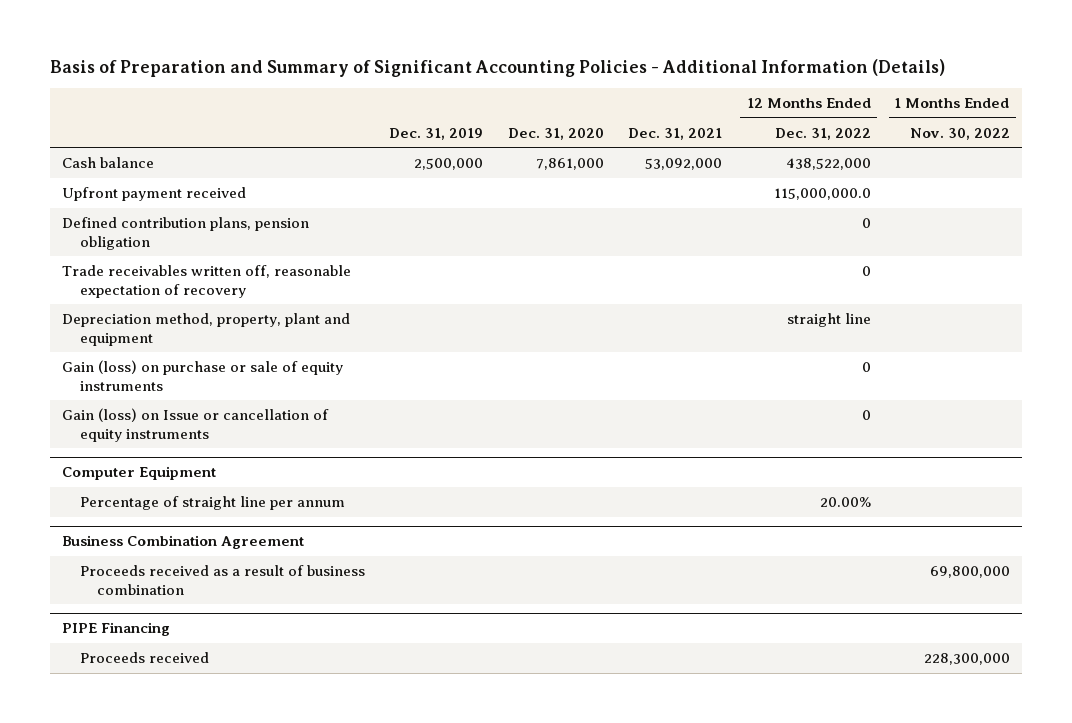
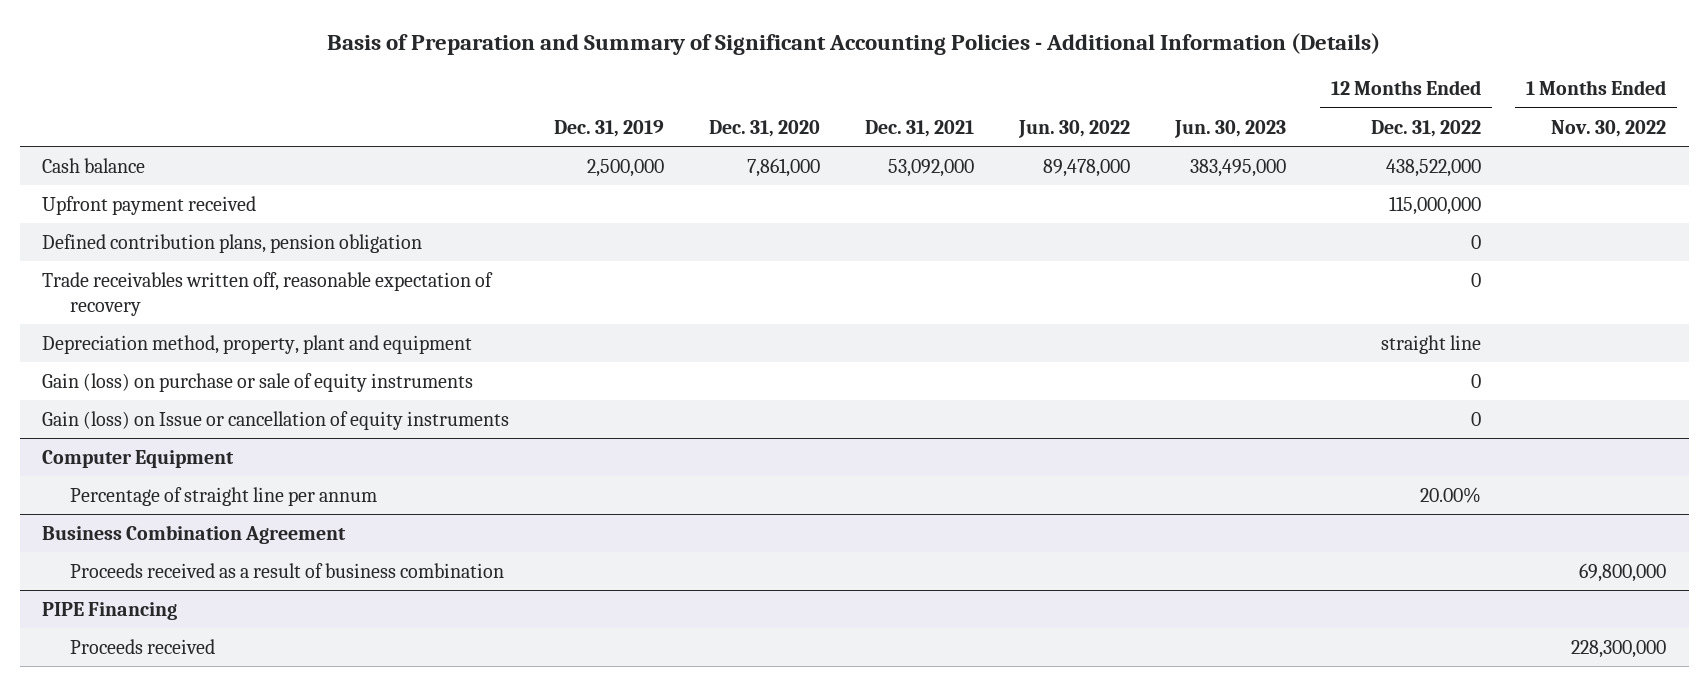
- | Dec. 31, 2019 | Dec. 31, 2020 | Dec. 31, 2021 | 12 Months Ended Dec. 31, 2022 | 1 Months Ended Nov. 30, 2022
+ | Dec. 31, 2019 | Dec. 31, 2020 | Dec. 31, 2021 | Jun. 30, 2022 | Jun. 30, 2023 | 12 Months Ended Dec. 31, 2022 | 1 Months Ended Nov. 30, 2022
- Upfront payment received | | | | 115,000,000.0 |
+ Upfront payment received | | | | | | 115,000,000 |

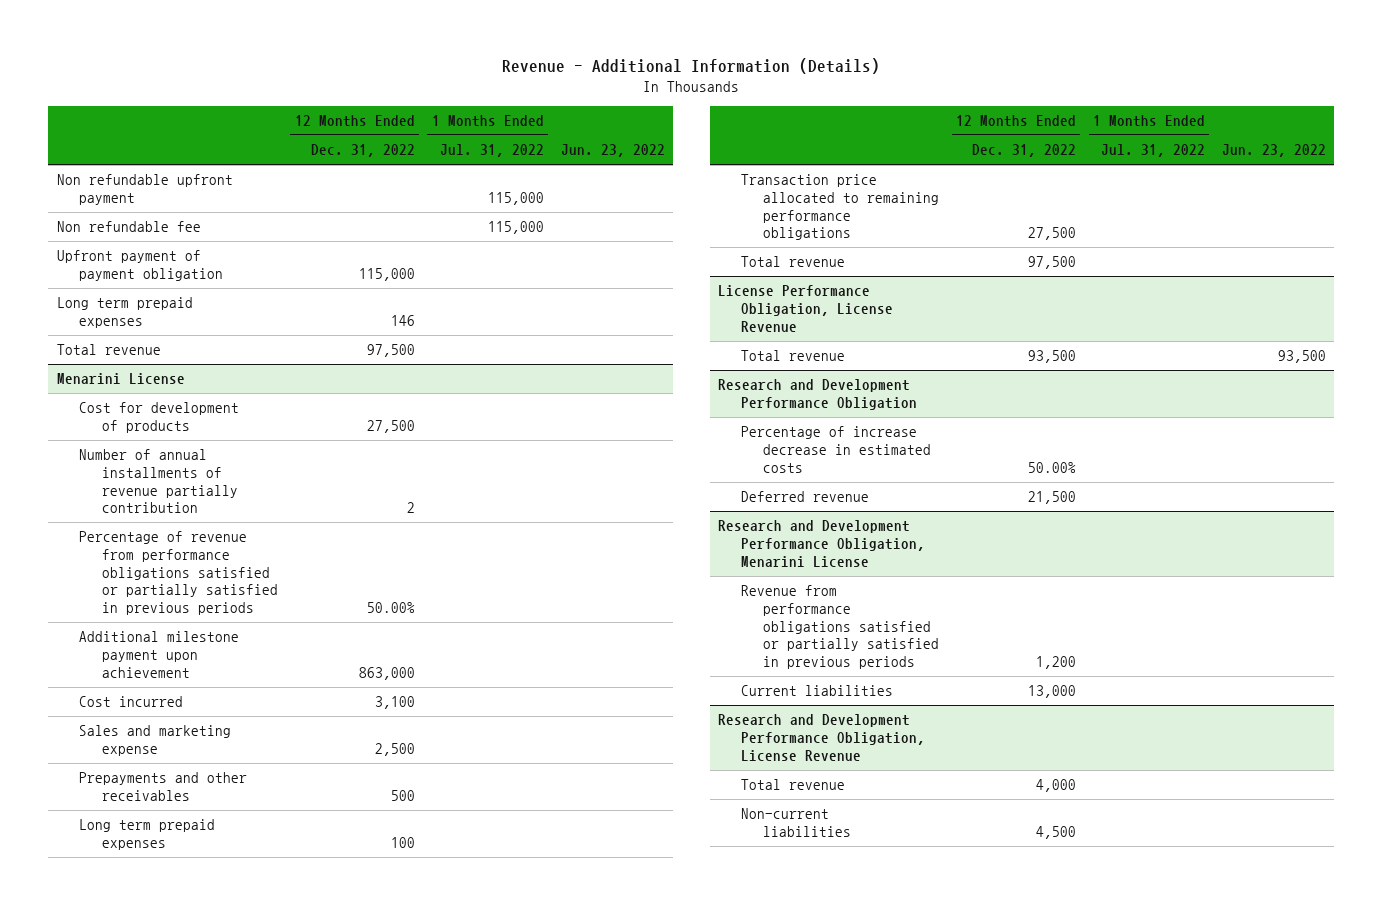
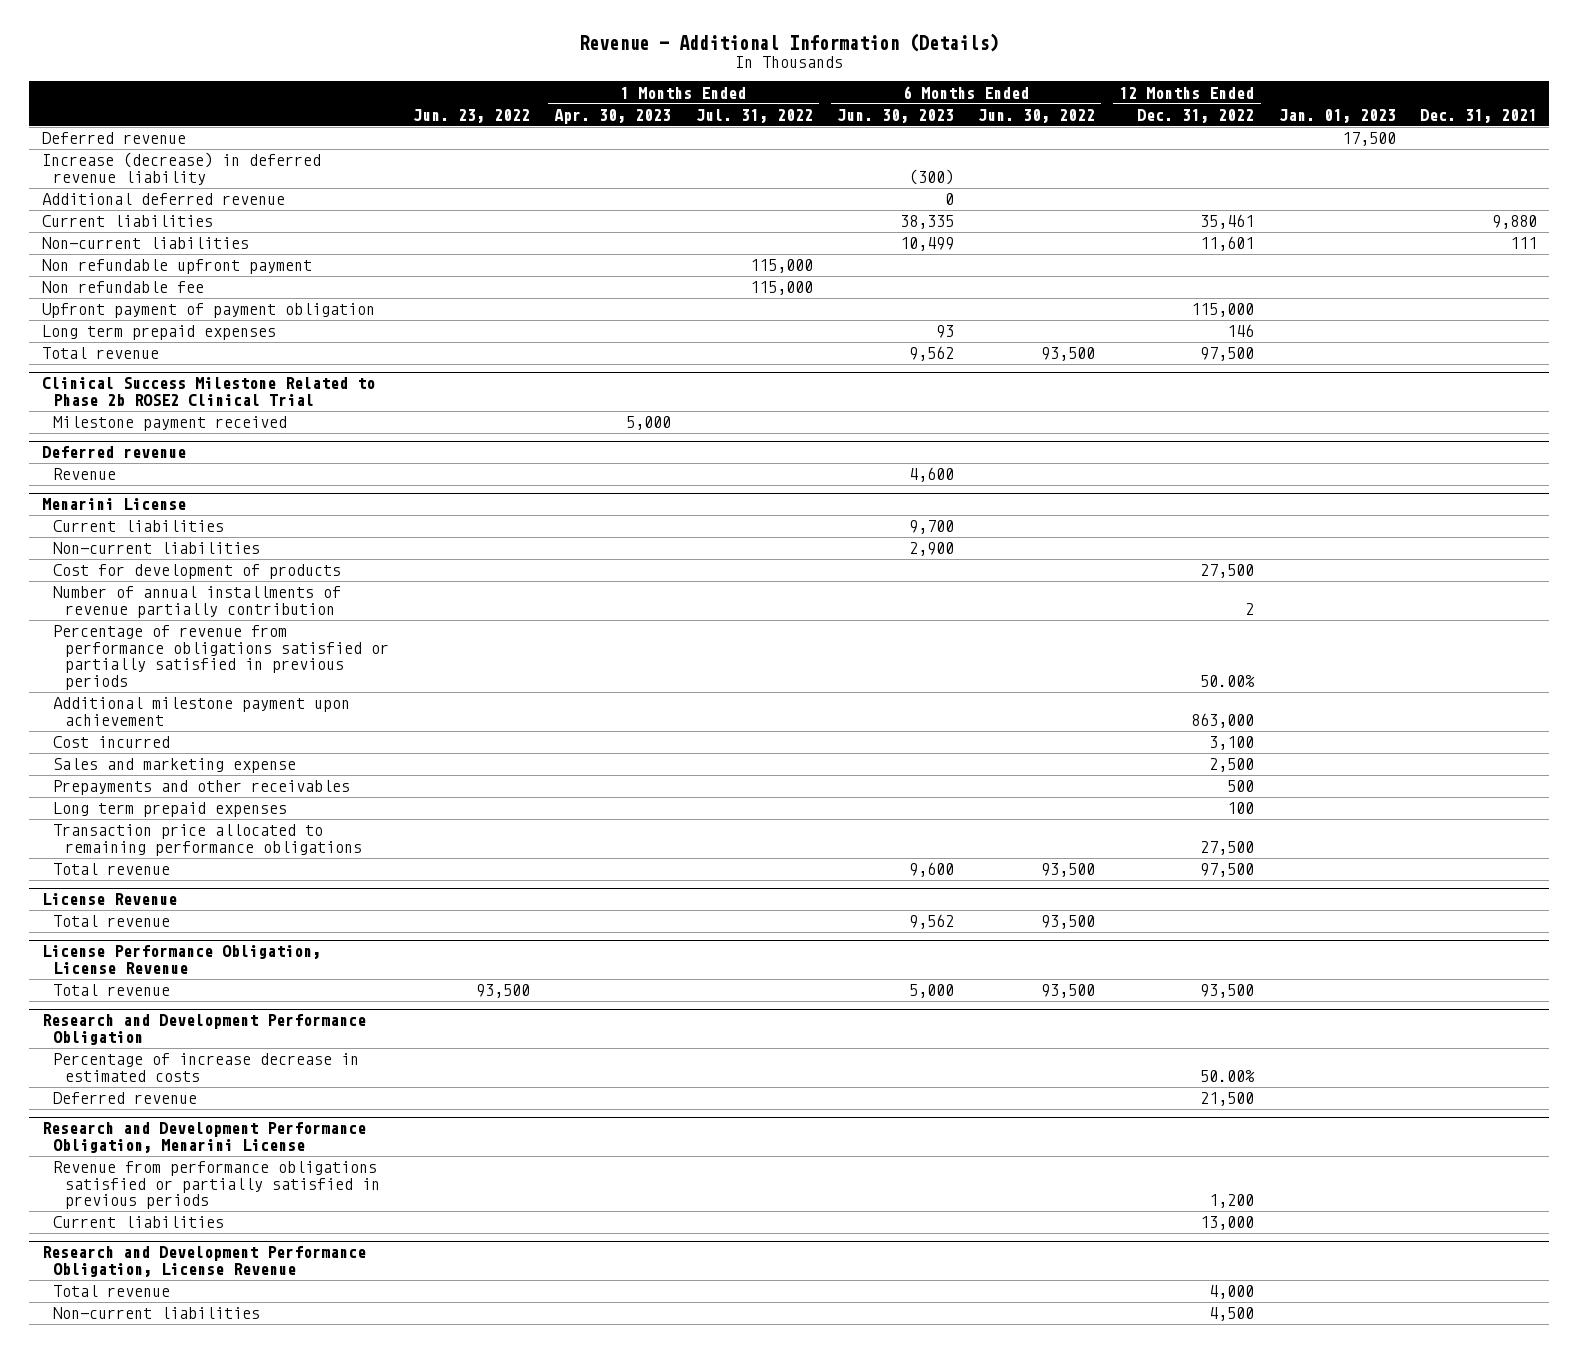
- | 12 Months Ended Dec. 31, 2022 | 1 Months Ended Jul. 31, 2022 | Jun. 23, 2022
+ | Jun. 23, 2022 | 1 Months Ended Apr. 30, 2023 | 1 Months Ended Jul. 31, 2022 | 6 Months Ended Jun. 30, 2023 | 6 Months Ended Jun. 30, 2022 | 12 Months Ended Dec. 31, 2022 | Jan. 01, 2023 | Dec. 31, 2021
+ Deferred revenue | | | | | | | 17,500 |
+ Increase (decrease) in deferred revenue liability | | | | (300) | | | |
+ Additional deferred revenue | | | | 0 | | | |
+ Current liabilities | | | | 38,335 | | 35,461 | | 9,880
+ Non-current liabilities | | | | 10,499 | | 11,601 | | 111
+ Clinical Success Milestone Related to Phase 2b ROSE2 Clinical Trial
+ Milestone payment received | | 5,000 | | | | | |
+ Deferred revenue
+ Revenue | | | | 4,600 | | | |
@ Menarini License
+ Current liabilities | | | | 9,700 | | | |
+ Non-current liabilities | | | | 2,900 | | | |
+ License Revenue
+ Total revenue | | | | 9,562 | 93,500 | | |

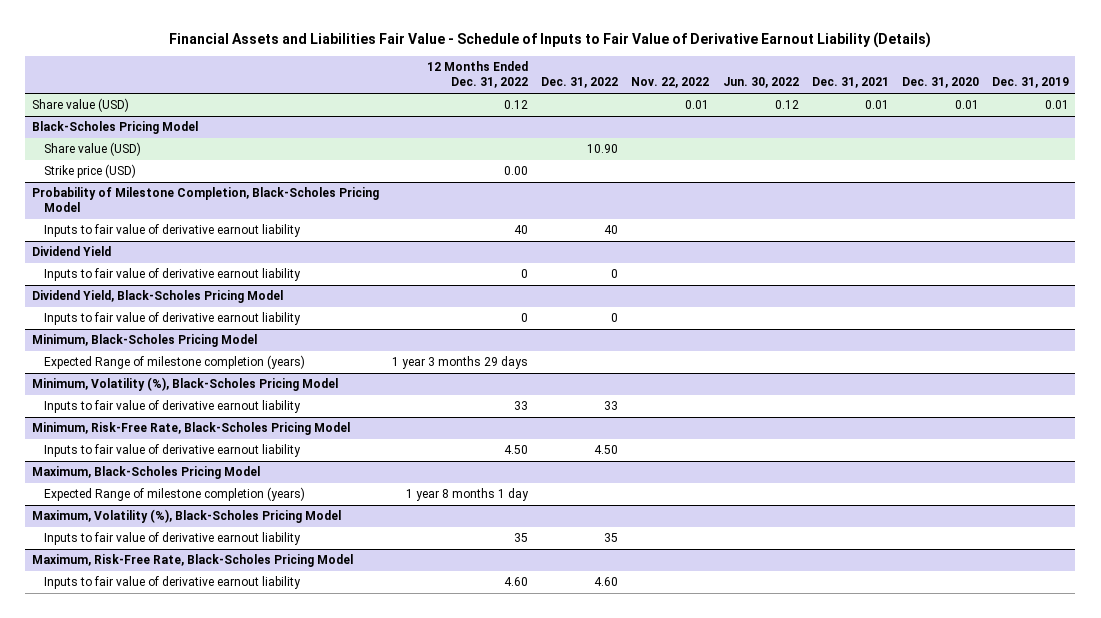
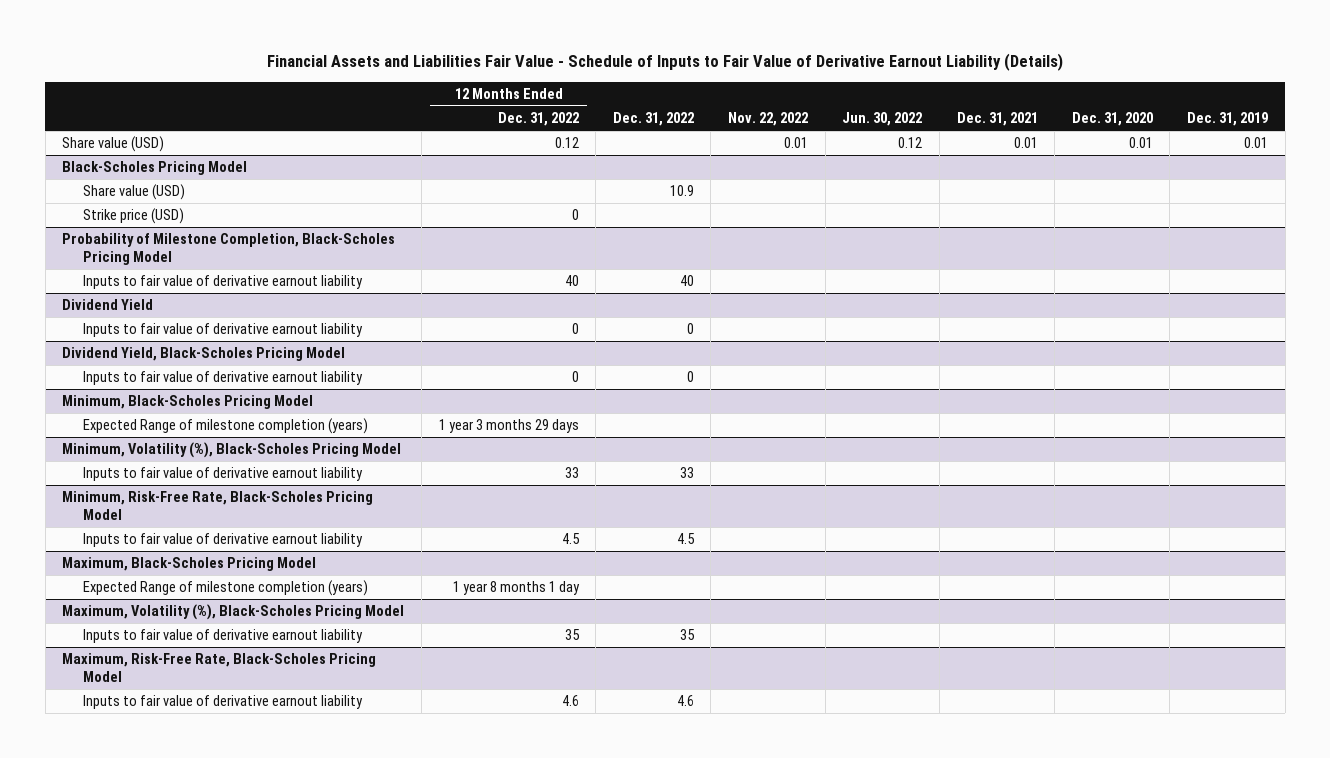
@ Black-Scholes Pricing Model
- Share value (USD) | | 10.90 | | | | |
- Strike price (USD) | 0.00 | | | | | |
+ Share value (USD) | | 10.9 | | | | |
+ Strike price (USD) | 0 | | | | | |
@ Minimum, Risk-Free Rate, Black-Scholes Pricing Model
- Inputs to fair value of derivative earnout liability | 4.50 | 4.50 | | | | |
+ Inputs to fair value of derivative earnout liability | 4.5 | 4.5 | | | | |
@ Maximum, Risk-Free Rate, Black-Scholes Pricing Model
- Inputs to fair value of derivative earnout liability | 4.60 | 4.60 | | | | |
+ Inputs to fair value of derivative earnout liability | 4.6 | 4.6 | | | | |

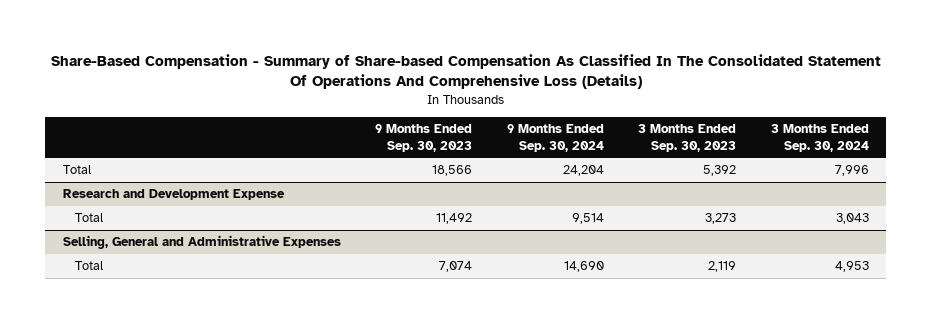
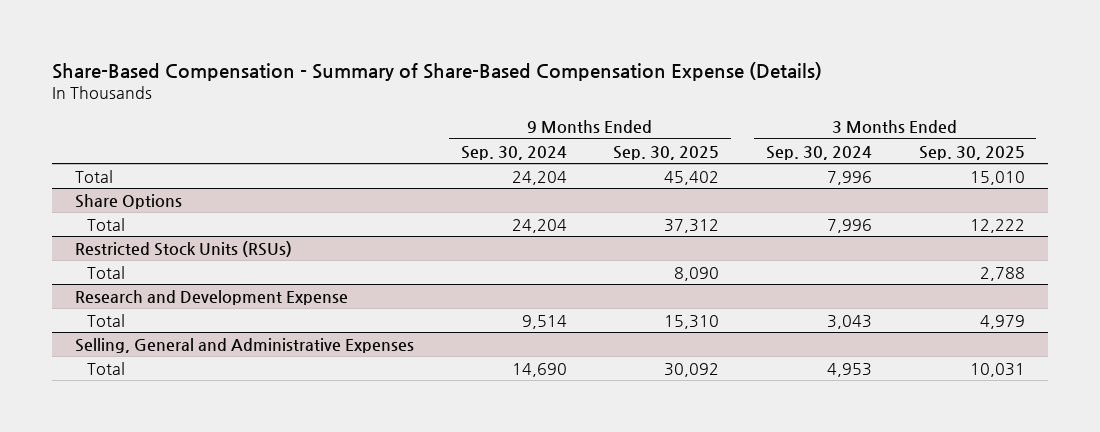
- Share-Based Compensation - Summary of Share-based Compensation As Classified In The Consolidated Statement Of Operations And Comprehensive Loss (Details)
+ Share-Based Compensation - Summary of Share-Based Compensation Expense (Details)
- | 9 Months Ended Sep. 30, 2023 | 9 Months Ended Sep. 30, 2024 | 3 Months Ended Sep. 30, 2023 | 3 Months Ended Sep. 30, 2024
+ | 9 Months Ended Sep. 30, 2024 | 9 Months Ended Sep. 30, 2025 | 3 Months Ended Sep. 30, 2024 | 3 Months Ended Sep. 30, 2025
+ Share Options
+ Total | 24,204 | 37,312 | 7,996 | 12,222
+ Restricted Stock Units (RSUs)
+ Total | | 8,090 | | 2,788

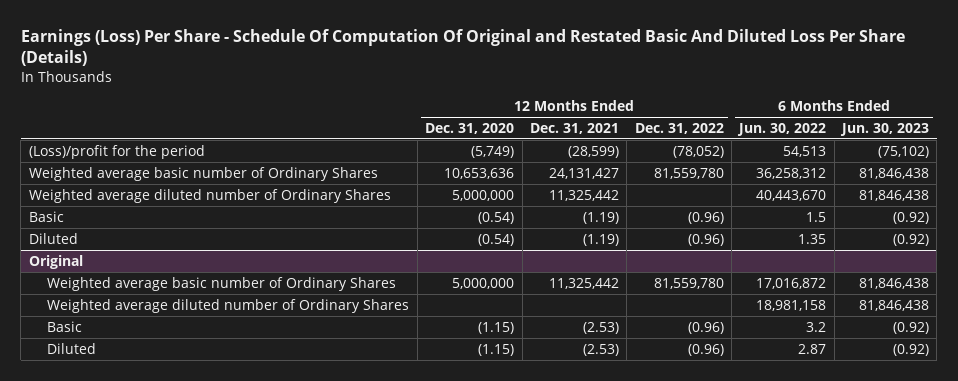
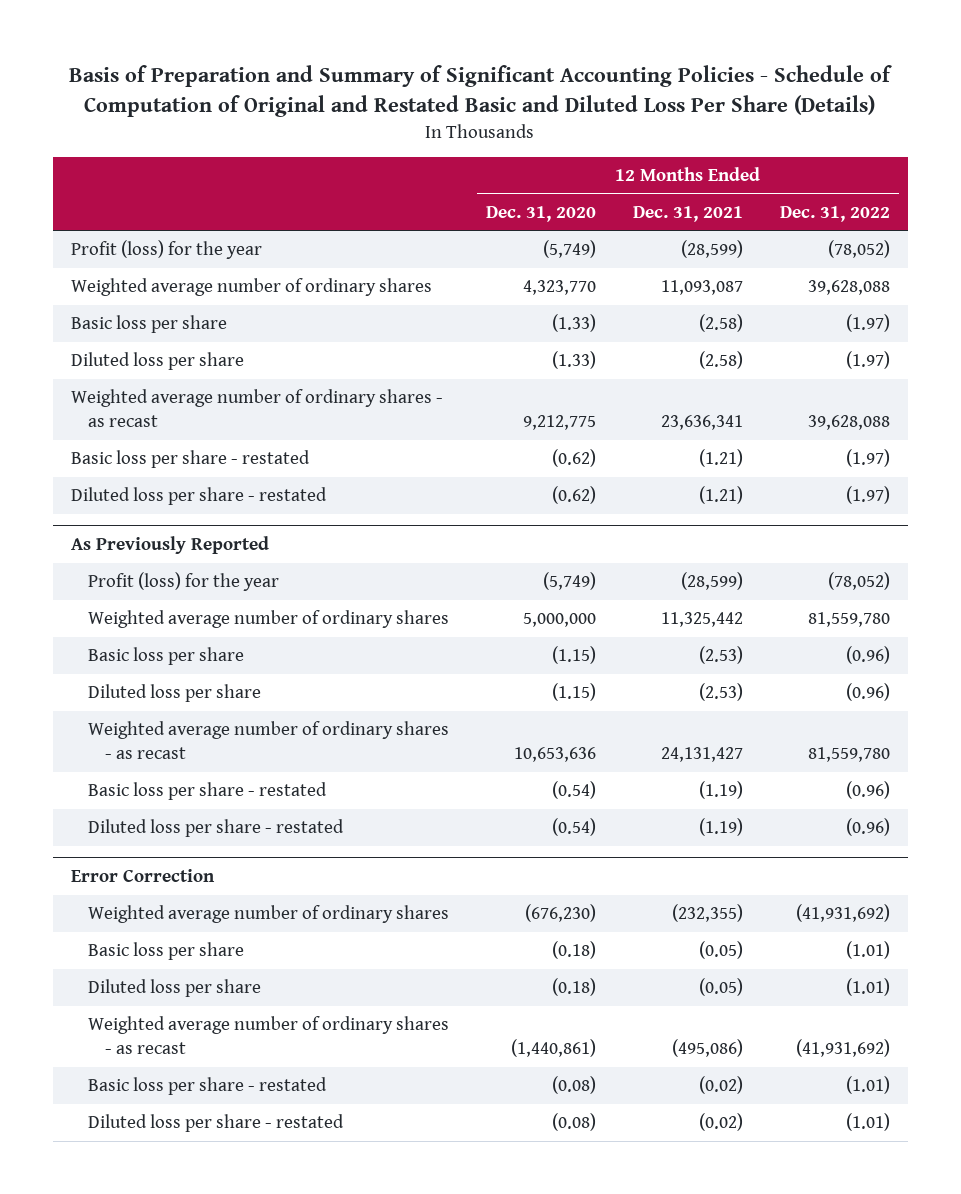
- Earnings (Loss) Per Share - Schedule Of Computation Of Original and Restated Basic And Diluted Loss Per Share (Details)
+ Basis of Preparation and Summary of Significant Accounting Policies - Schedule of Computation of Original and Restated Basic and Diluted Loss Per Share (Details)
- | 12 Months Ended Dec. 31, 2020 | 12 Months Ended Dec. 31, 2021 | 12 Months Ended Dec. 31, 2022 | 6 Months Ended Jun. 30, 2022 | 6 Months Ended Jun. 30, 2023
+ | 12 Months Ended Dec. 31, 2020 | 12 Months Ended Dec. 31, 2021 | 12 Months Ended Dec. 31, 2022
- (Loss)/profit for the period | (5,749) | (28,599) | (78,052) | 54,513 | (75,102)
- Weighted average basic number of Ordinary Shares | 10,653,636 | 24,131,427 | 81,559,780 | 36,258,312 | 81,846,438
- Weighted average diluted number of Ordinary Shares | 5,000,000 | 11,325,442 | | 40,443,670 | 81,846,438
- Basic | (0.54) | (1.19) | (0.96) | 1.5 | (0.92)
- Diluted | (0.54) | (1.19) | (0.96) | 1.35 | (0.92)
- Original
- Weighted average basic number of Ordinary Shares | 5,000,000 | 11,325,442 | 81,559,780 | 17,016,872 | 81,846,438
- Weighted average diluted number of Ordinary Shares | | | | 18,981,158 | 81,846,438
- Basic | (1.15) | (2.53) | (0.96) | 3.2 | (0.92)
- Diluted | (1.15) | (2.53) | (0.96) | 2.87 | (0.92)
+ Profit (loss) for the year | (5,749) | (28,599) | (78,052)
+ Weighted average number of ordinary shares | 4,323,770 | 11,093,087 | 39,628,088
+ Basic loss per share | (1.33) | (2.58) | (1.97)
+ Diluted loss per share | (1.33) | (2.58) | (1.97)
+ Weighted average number of ordinary shares - as recast | 9,212,775 | 23,636,341 | 39,628,088
+ Basic loss per share - restated | (0.62) | (1.21) | (1.97)
+ Diluted loss per share - restated | (0.62) | (1.21) | (1.97)
+ As Previously Reported
+ Profit (loss) for the year | (5,749) | (28,599) | (78,052)
+ Weighted average number of ordinary shares | 5,000,000 | 11,325,442 | 81,559,780
+ Basic loss per share | (1.15) | (2.53) | (0.96)
+ Diluted loss per share | (1.15) | (2.53) | (0.96)
+ Weighted average number of ordinary shares - as recast | 10,653,636 | 24,131,427 | 81,559,780
+ Basic loss per share - restated | (0.54) | (1.19) | (0.96)
+ Diluted loss per share - restated | (0.54) | (1.19) | (0.96)
+ Error Correction
+ Weighted average number of ordinary shares | (676,230) | (232,355) | (41,931,692)
+ Basic loss per share | (0.18) | (0.05) | (1.01)
+ Diluted loss per share | (0.18) | (0.05) | (1.01)
+ Weighted average number of ordinary shares - as recast | (1,440,861) | (495,086) | (41,931,692)
+ Basic loss per share - restated | (0.08) | (0.02) | (1.01)
+ Diluted loss per share - restated | (0.08) | (0.02) | (1.01)

